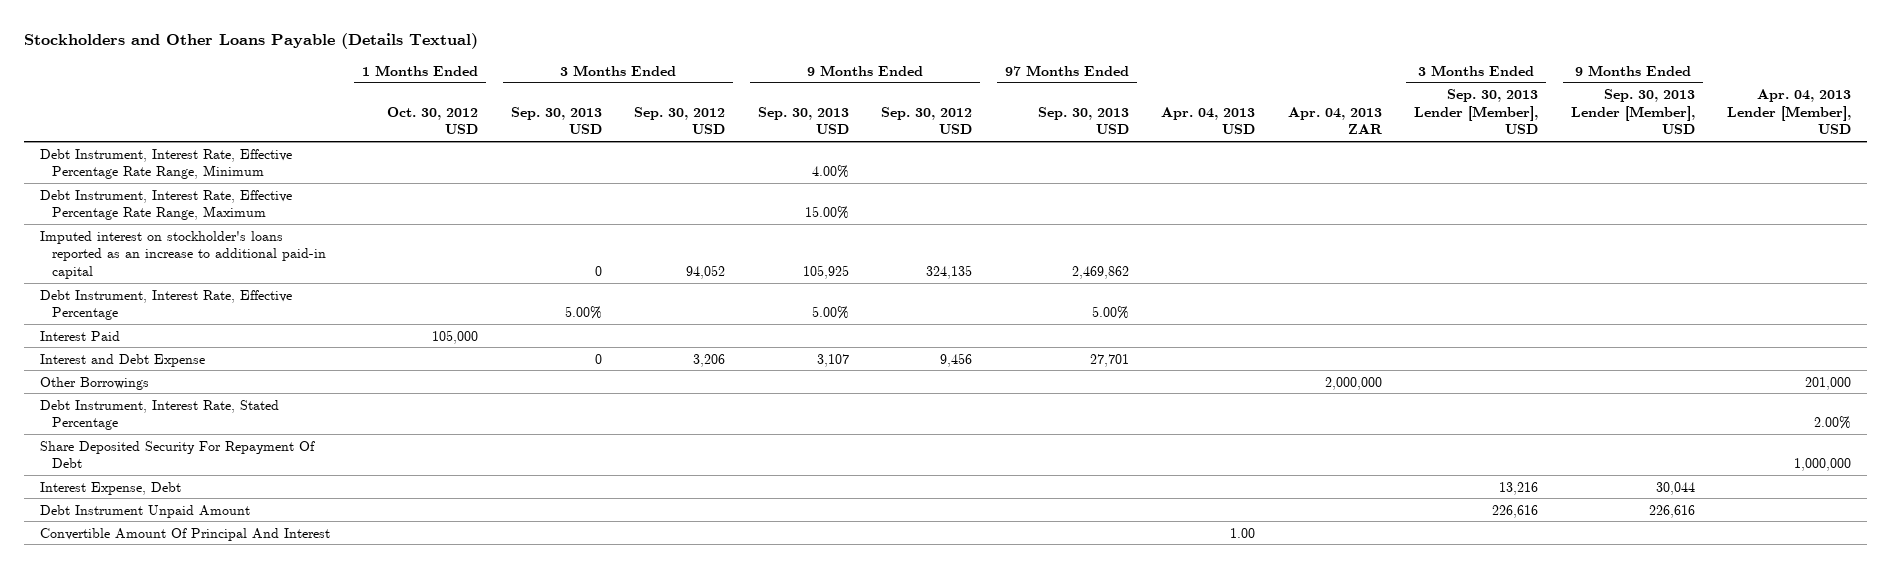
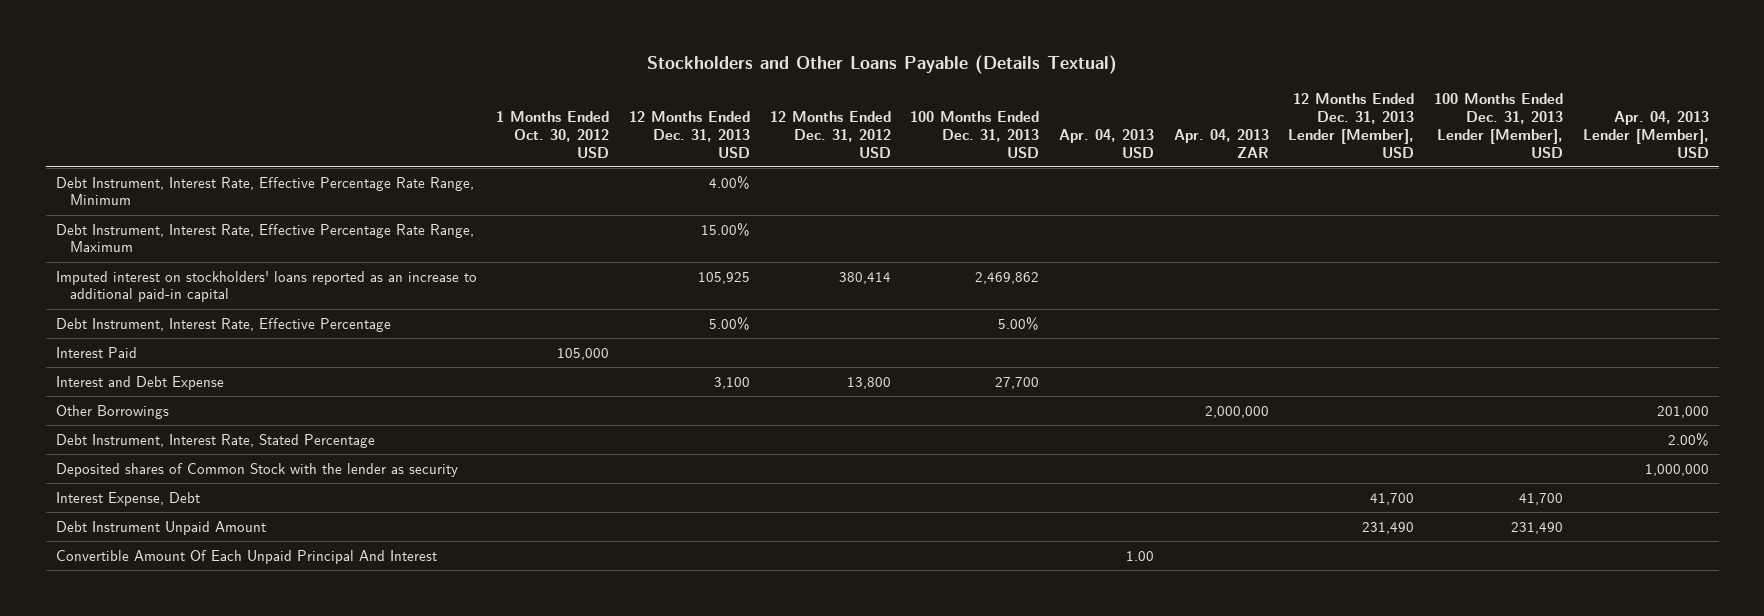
- | 1 Months Ended Oct. 30, 2012 USD | 3 Months Ended Sep. 30, 2013 USD | 3 Months Ended Sep. 30, 2012 USD | 9 Months Ended Sep. 30, 2013 USD | 9 Months Ended Sep. 30, 2012 USD | 97 Months Ended Sep. 30, 2013 USD | Apr. 04, 2013 USD | Apr. 04, 2013 ZAR | 3 Months Ended Sep. 30, 2013 Lender [Member], USD | 9 Months Ended Sep. 30, 2013 Lender [Member], USD | Apr. 04, 2013 Lender [Member], USD
+ | 1 Months Ended Oct. 30, 2012 USD | 12 Months Ended Dec. 31, 2013 USD | 12 Months Ended Dec. 31, 2012 USD | 100 Months Ended Dec. 31, 2013 USD | Apr. 04, 2013 USD | Apr. 04, 2013 ZAR | 12 Months Ended Dec. 31, 2013 Lender [Member], USD | 100 Months Ended Dec. 31, 2013 Lender [Member], USD | Apr. 04, 2013 Lender [Member], USD
- Imputed interest on stockholder's loans reported as an increase to additional paid-in capital | | 0 | 94,052 | 105,925 | 324,135 | 2,469,862 | | | | |
+ Imputed interest on stockholders' loans reported as an increase to additional paid-in capital | | 105,925 | 380,414 | 2,469,862 | | | | |
- Share Deposited Security For Repayment Of Debt | | | | | | | | | | | 1,000,000
+ Deposited shares of Common Stock with the lender as security | | | | | | | | | 1,000,000
- Convertible Amount Of Principal And Interest | | | | | | | 1.00 | | | |
+ Convertible Amount Of Each Unpaid Principal And Interest | | | | | 1.00 | | | |

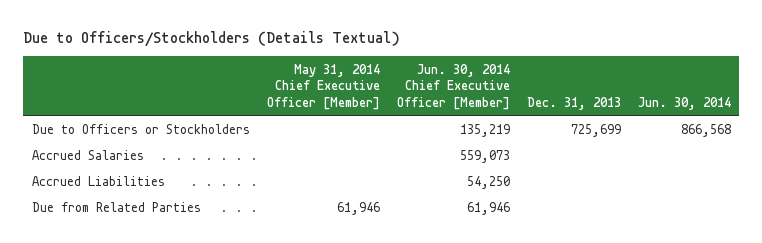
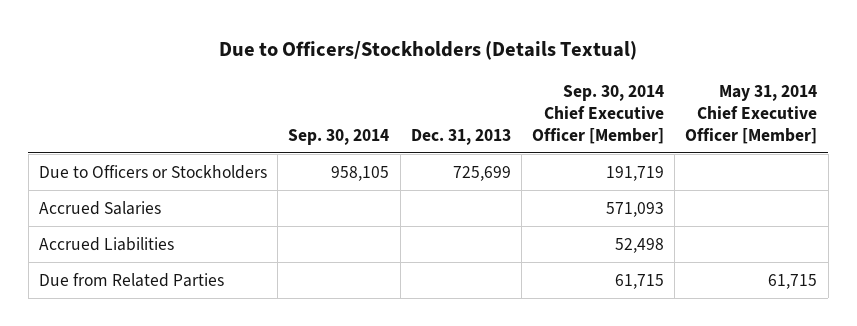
- | May 31, 2014 Chief Executive Officer [Member] | Jun. 30, 2014 Chief Executive Officer [Member] | Dec. 31, 2013 | Jun. 30, 2014
+ | Sep. 30, 2014 | Dec. 31, 2013 | Sep. 30, 2014 Chief Executive Officer [Member] | May 31, 2014 Chief Executive Officer [Member]
- Due from Related Parties | 61,946 | 61,946 | |
+ Due from Related Parties | | | 61,715 | 61,715

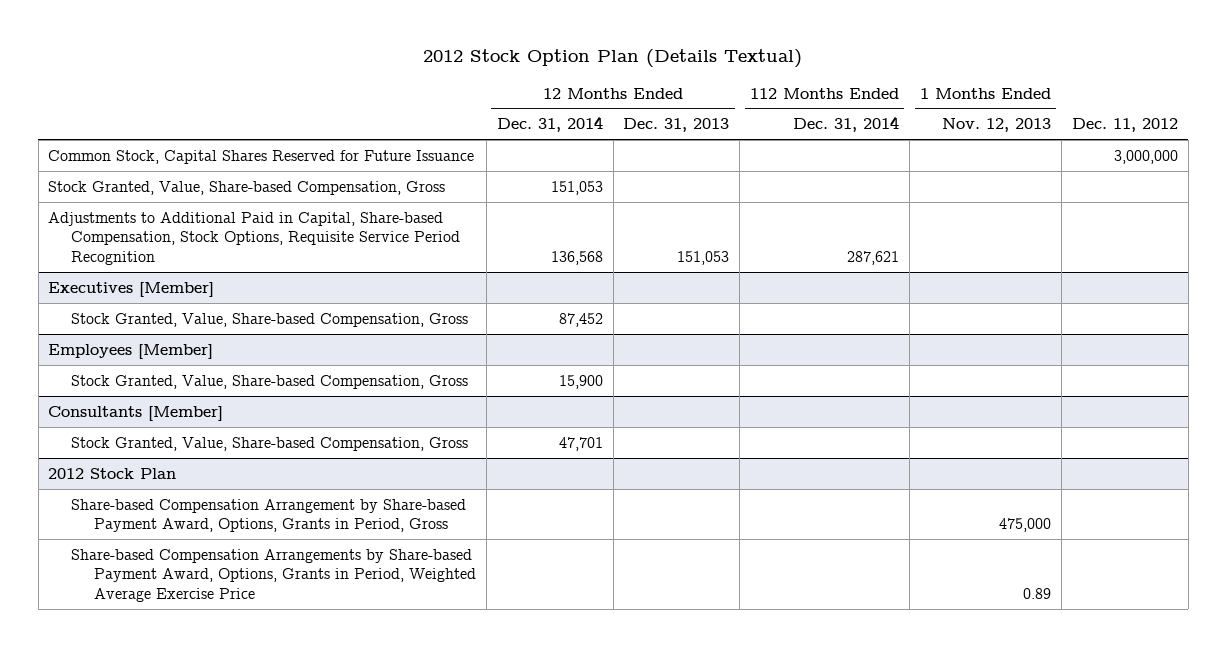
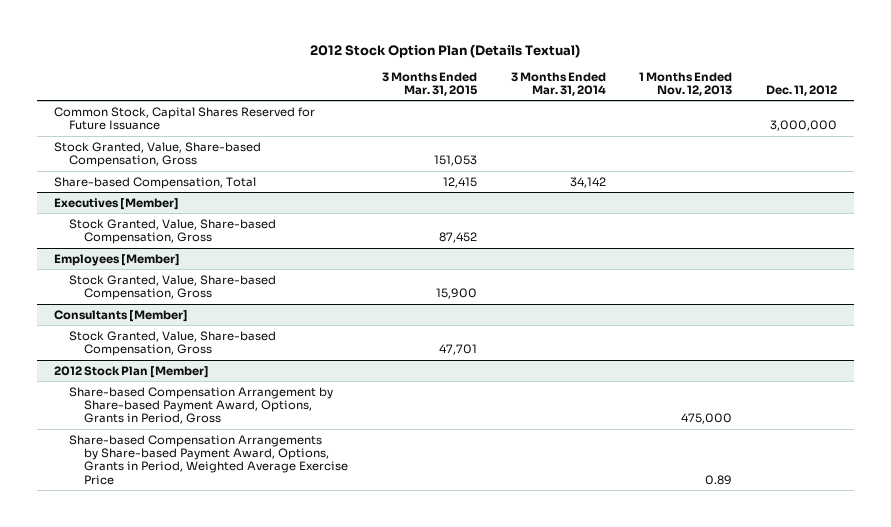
- | 12 Months Ended Dec. 31, 2014 | 12 Months Ended Dec. 31, 2013 | 112 Months Ended Dec. 31, 2014 | 1 Months Ended Nov. 12, 2013 | Dec. 11, 2012
+ | 3 Months Ended Mar. 31, 2015 | 3 Months Ended Mar. 31, 2014 | 1 Months Ended Nov. 12, 2013 | Dec. 11, 2012
- Adjustments to Additional Paid in Capital, Share-based Compensation, Stock Options, Requisite Service Period Recognition | 136,568 | 151,053 | 287,621 | |
+ Share-based Compensation, Total | 12,415 | 34,142 | |
- 2012 Stock Plan
+ 2012 Stock Plan [Member]

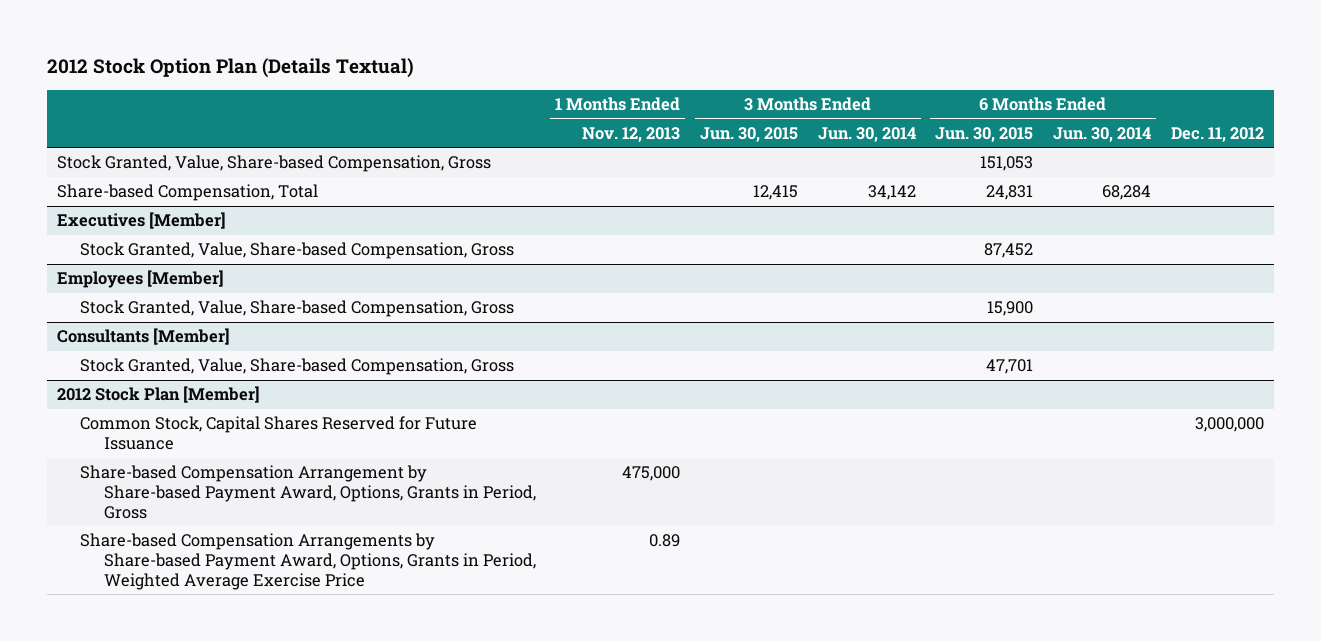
- | 3 Months Ended Mar. 31, 2015 | 3 Months Ended Mar. 31, 2014 | 1 Months Ended Nov. 12, 2013 | Dec. 11, 2012
+ | 1 Months Ended Nov. 12, 2013 | 3 Months Ended Jun. 30, 2015 | 3 Months Ended Jun. 30, 2014 | 6 Months Ended Jun. 30, 2015 | 6 Months Ended Jun. 30, 2014 | Dec. 11, 2012
- Common Stock, Capital Shares Reserved for Future Issuance | | | | 3,000,000
@ 2012 Stock Plan [Member]
+ Common Stock, Capital Shares Reserved for Future Issuance | | | | | | 3,000,000

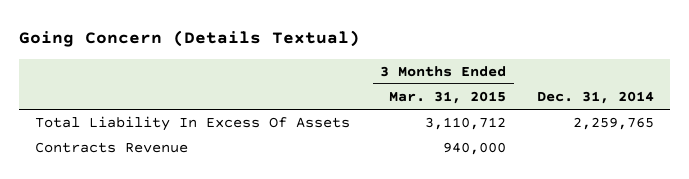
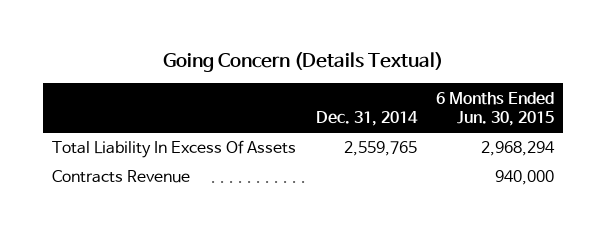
- | 3 Months Ended Mar. 31, 2015 | Dec. 31, 2014
+ | Dec. 31, 2014 | 6 Months Ended Jun. 30, 2015
- Total Liability In Excess Of Assets | 3,110,712 | 2,259,765
+ Total Liability In Excess Of Assets | 2,559,765 | 2,968,294

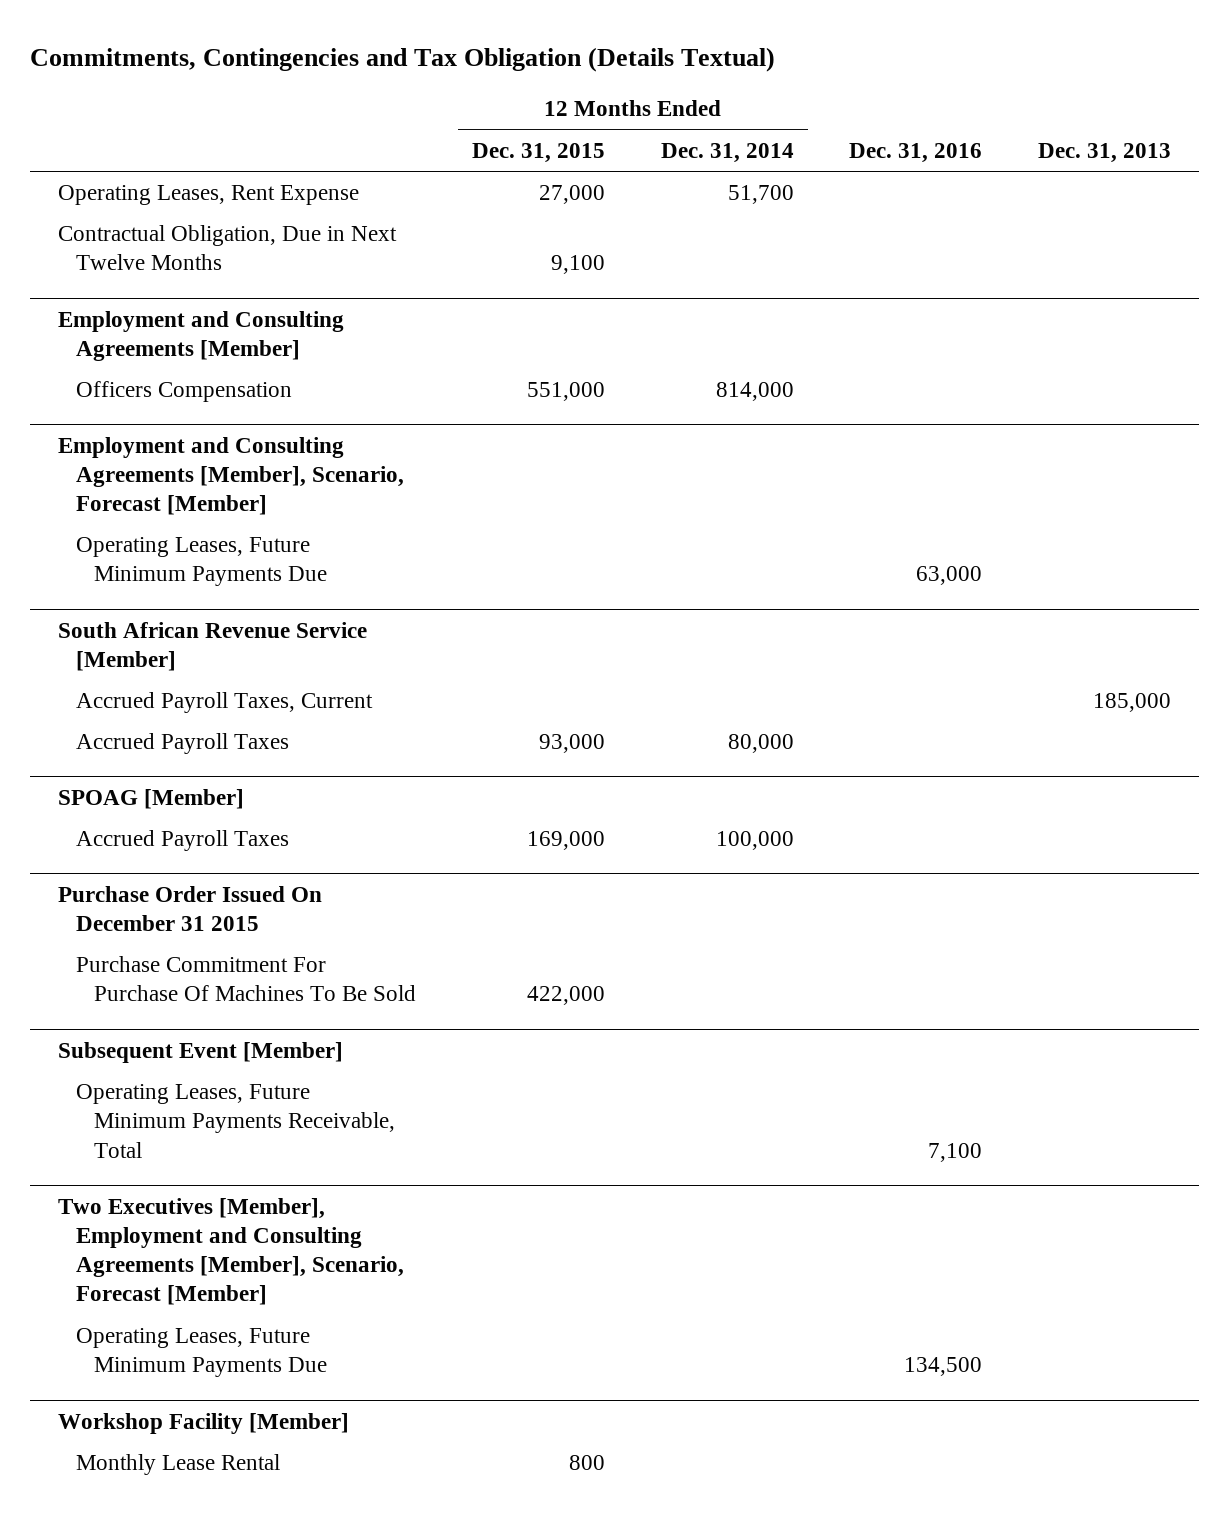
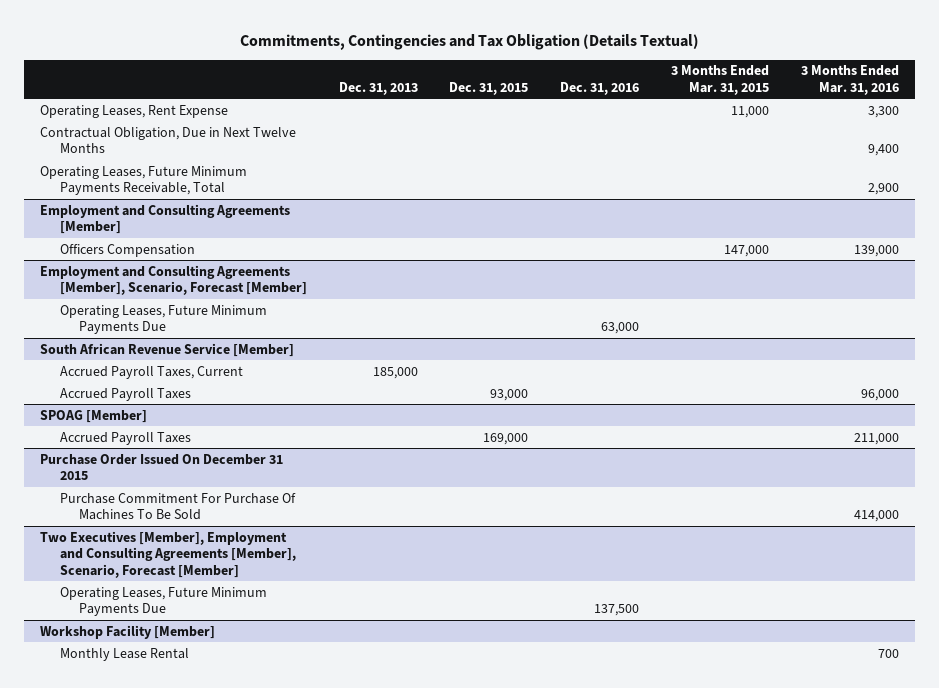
- | 12 Months Ended Dec. 31, 2015 | 12 Months Ended Dec. 31, 2014 | Dec. 31, 2016 | Dec. 31, 2013
+ | Dec. 31, 2013 | Dec. 31, 2015 | Dec. 31, 2016 | 3 Months Ended Mar. 31, 2015 | 3 Months Ended Mar. 31, 2016
+ Operating Leases, Future Minimum Payments Receivable, Total | | | | | 2,900
- Subsequent Event [Member]
- Operating Leases, Future Minimum Payments Receivable, Total | | | 7,100 |
@ Two Executives [Member], Employment and Consulting Agreements [Member], Scenario, Forecast [Member]
- Operating Leases, Future Minimum Payments Due | | | 134,500 |
+ Operating Leases, Future Minimum Payments Due | | | 137,500 | |

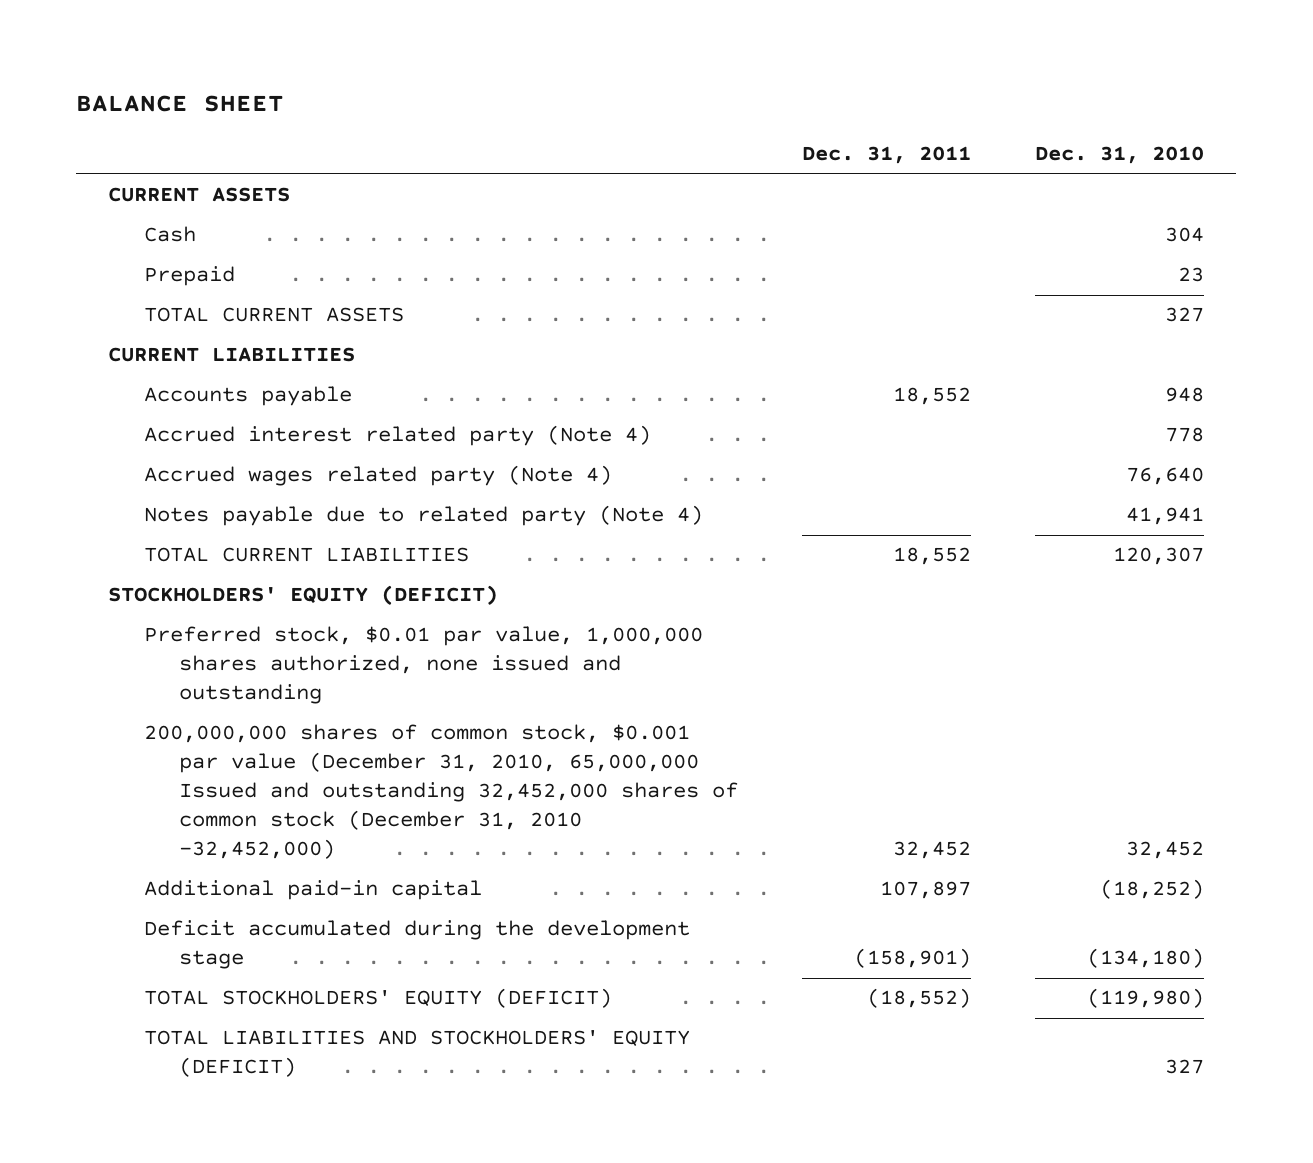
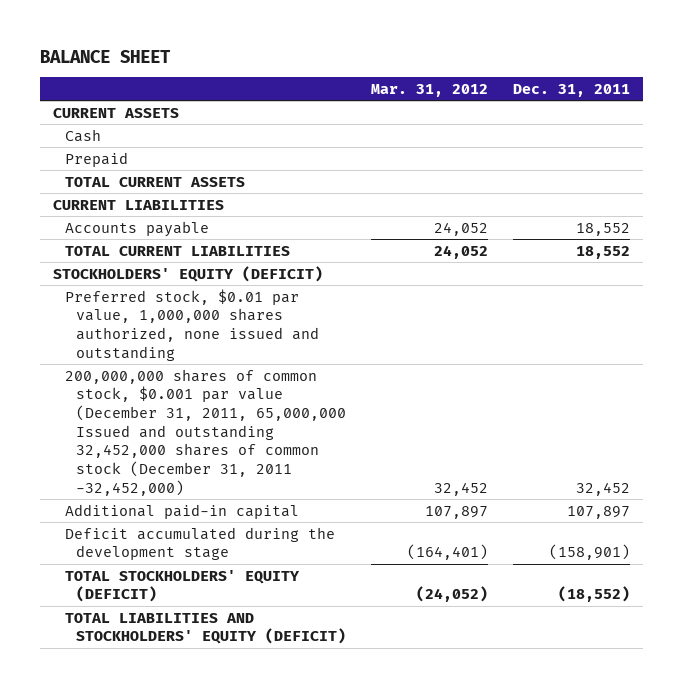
- | Dec. 31, 2011 | Dec. 31, 2010
+ | Mar. 31, 2012 | Dec. 31, 2011
- Accrued interest related party (Note 4) | | 778
- Accrued wages related party (Note 4) | | 76,640
- Notes payable due to related party (Note 4) | | 41,941
- 200,000,000 shares of common stock, $0.001 par value (December 31, 2010, 65,000,000 Issued and outstanding 32,452,000 shares of common stock (December 31, 2010 -32,452,000) | 32,452 | 32,452
+ 200,000,000 shares of common stock, $0.001 par value (December 31, 2011, 65,000,000 Issued and outstanding 32,452,000 shares of common stock (December 31, 2011 -32,452,000) | 32,452 | 32,452

